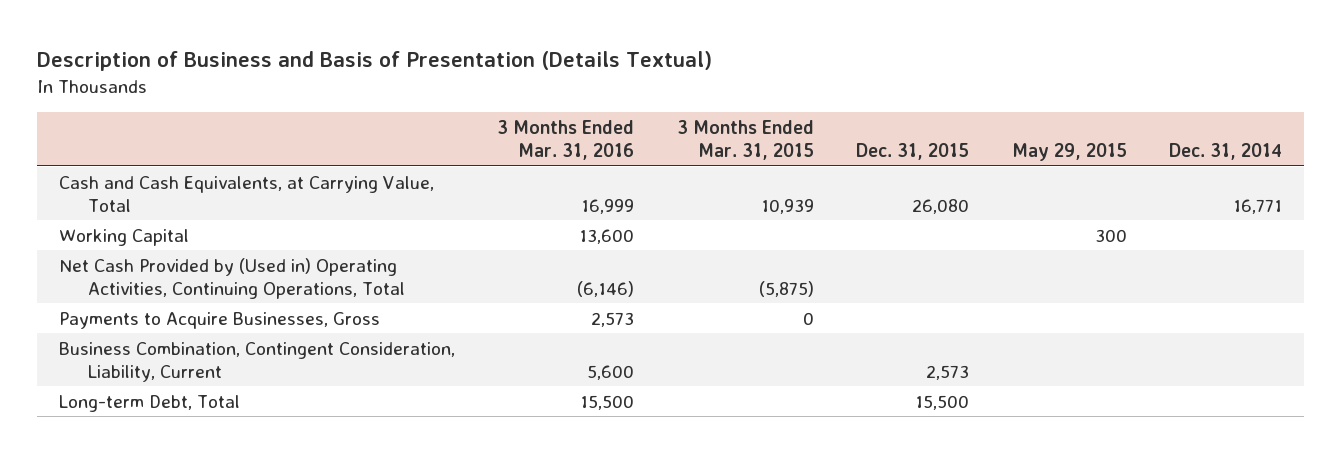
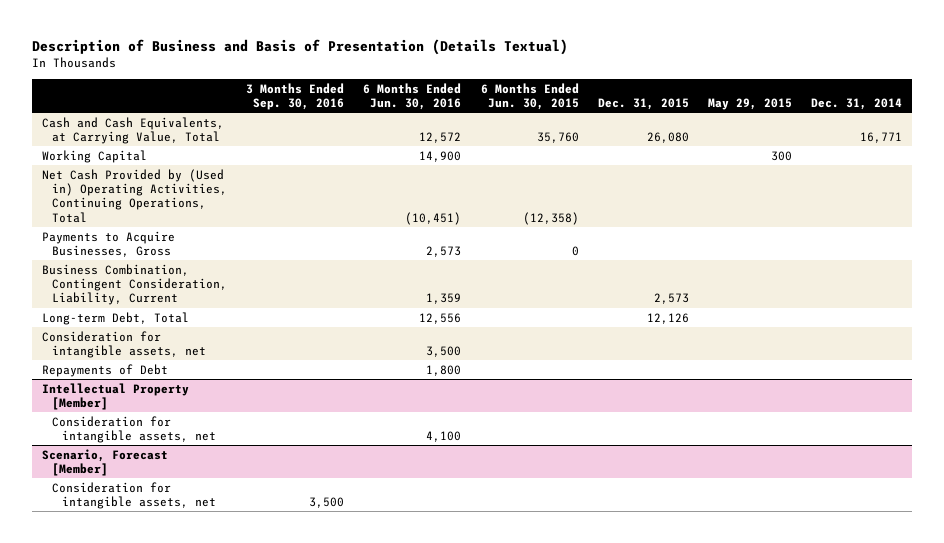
- | 3 Months Ended Mar. 31, 2016 | 3 Months Ended Mar. 31, 2015 | Dec. 31, 2015 | May 29, 2015 | Dec. 31, 2014
+ | 3 Months Ended Sep. 30, 2016 | 6 Months Ended Jun. 30, 2016 | 6 Months Ended Jun. 30, 2015 | Dec. 31, 2015 | May 29, 2015 | Dec. 31, 2014
- Long-term Debt, Total | 15,500 | | 15,500 | |
+ Long-term Debt, Total | | 12,556 | | 12,126 | |
+ Consideration for intangible assets, net | | 3,500 | | | |
+ Repayments of Debt | | 1,800 | | | |
+ Intellectual Property [Member]
+ Consideration for intangible assets, net | | 4,100 | | | |
+ Scenario, Forecast [Member]
+ Consideration for intangible assets, net | 3,500 | | | | |

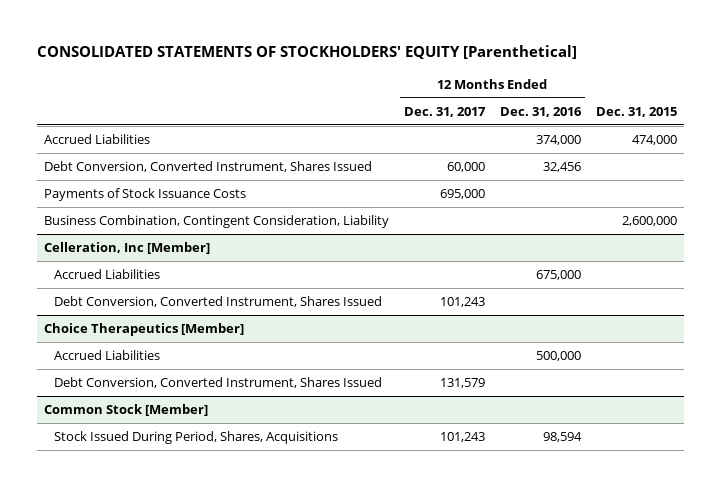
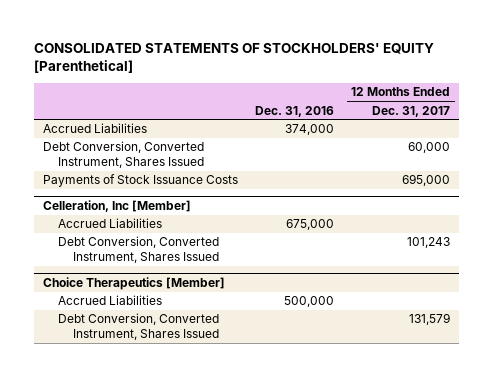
- | 12 Months Ended Dec. 31, 2017 | 12 Months Ended Dec. 31, 2016 | Dec. 31, 2015
+ | Dec. 31, 2016 | 12 Months Ended Dec. 31, 2017
- Business Combination, Contingent Consideration, Liability | | | 2,600,000
- Common Stock [Member]
- Stock Issued During Period, Shares, Acquisitions | 101,243 | 98,594 |

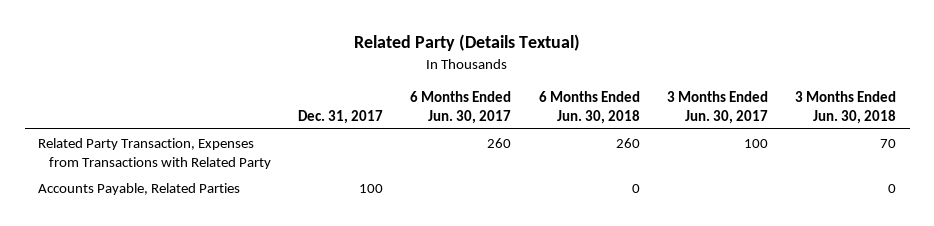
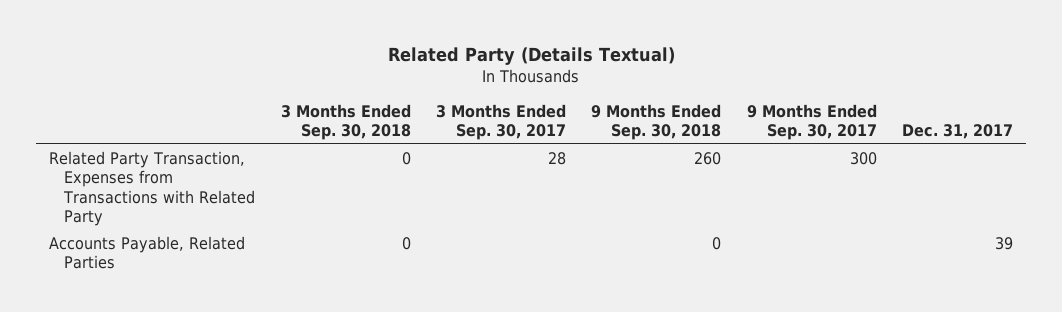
- | Dec. 31, 2017 | 6 Months Ended Jun. 30, 2017 | 6 Months Ended Jun. 30, 2018 | 3 Months Ended Jun. 30, 2017 | 3 Months Ended Jun. 30, 2018
+ | 3 Months Ended Sep. 30, 2018 | 3 Months Ended Sep. 30, 2017 | 9 Months Ended Sep. 30, 2018 | 9 Months Ended Sep. 30, 2017 | Dec. 31, 2017
- Accounts Payable, Related Parties | 100 | | 0 | | 0
+ Accounts Payable, Related Parties | 0 | | 0 | | 39

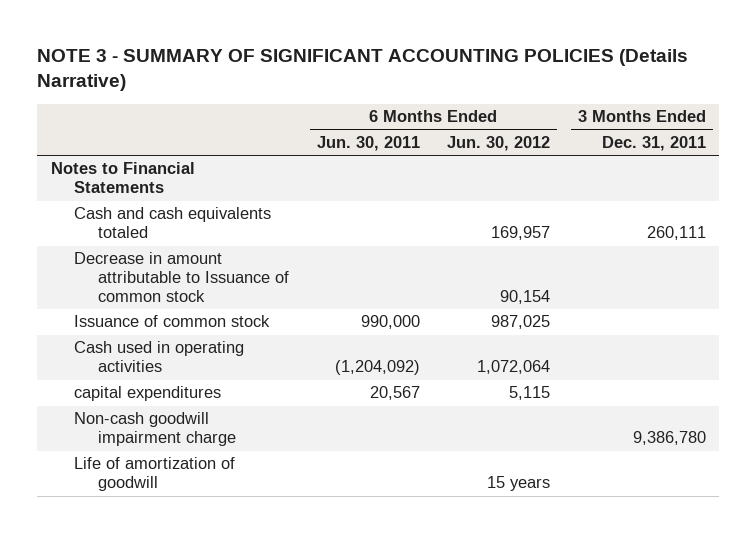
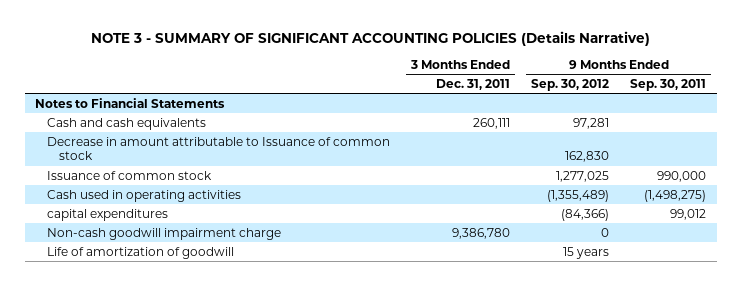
- | 6 Months Ended Jun. 30, 2011 | 6 Months Ended Jun. 30, 2012 | 3 Months Ended Dec. 31, 2011
+ | 3 Months Ended Dec. 31, 2011 | 9 Months Ended Sep. 30, 2012 | 9 Months Ended Sep. 30, 2011
- Cash and cash equivalents totaled | | 169,957 | 260,111
+ Cash and cash equivalents | 260,111 | 97,281 |

